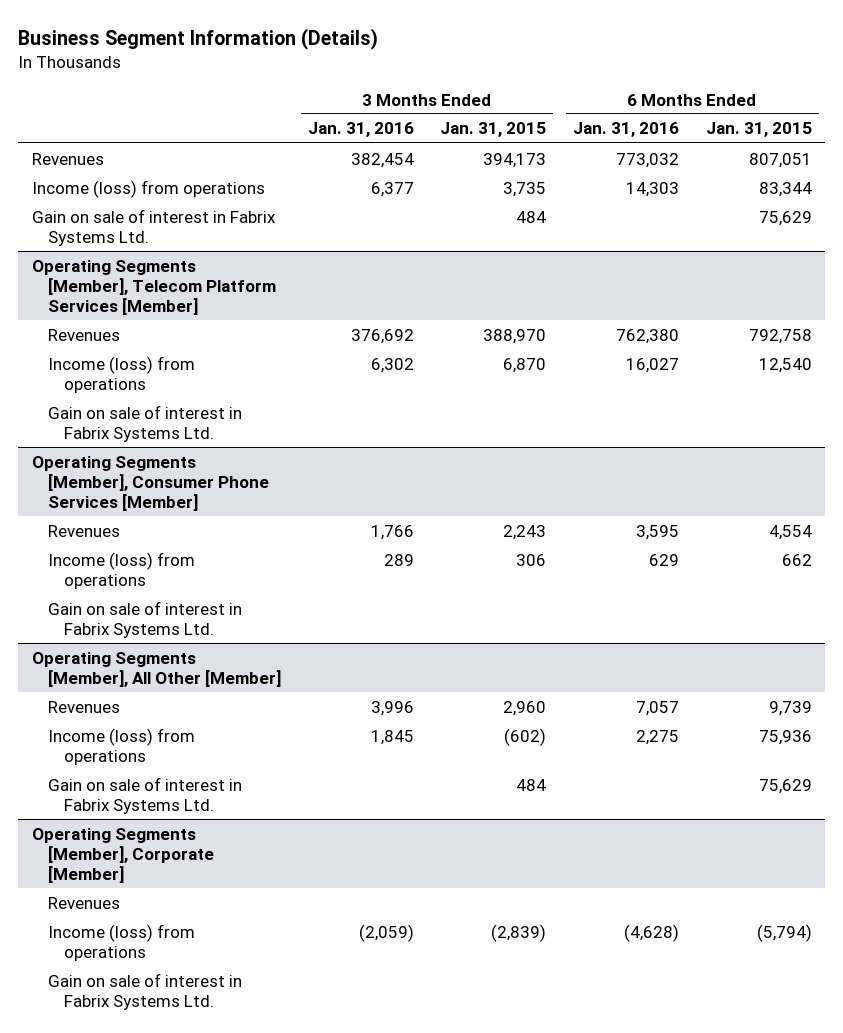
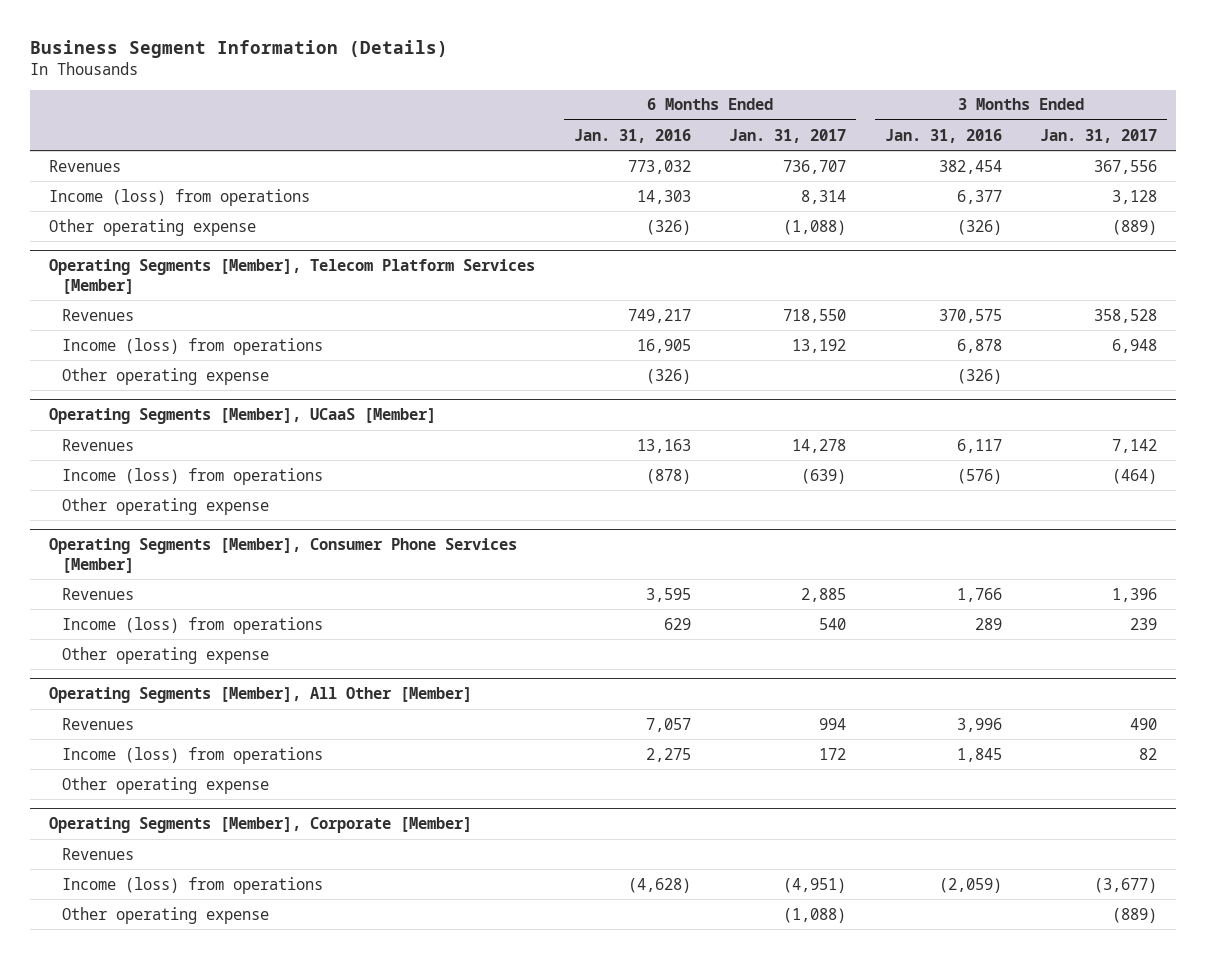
- | 3 Months Ended Jan. 31, 2016 | 3 Months Ended Jan. 31, 2015 | 6 Months Ended Jan. 31, 2016 | 6 Months Ended Jan. 31, 2015
+ | 6 Months Ended Jan. 31, 2016 | 6 Months Ended Jan. 31, 2017 | 3 Months Ended Jan. 31, 2016 | 3 Months Ended Jan. 31, 2017
- Gain on sale of interest in Fabrix Systems Ltd. | | 484 | | 75,629
+ Other operating expense | (326) | (1,088) | (326) | (889)
@ Operating Segments [Member], Telecom Platform Services [Member]
- Revenues | 376,692 | 388,970 | 762,380 | 792,758
- Income (loss) from operations | 6,302 | 6,870 | 16,027 | 12,540
- Gain on sale of interest in Fabrix Systems Ltd.
+ Revenues | 749,217 | 718,550 | 370,575 | 358,528
+ Income (loss) from operations | 16,905 | 13,192 | 6,878 | 6,948
+ Other operating expense | (326) | | (326) |
+ Operating Segments [Member], UCaaS [Member]
+ Revenues | 13,163 | 14,278 | 6,117 | 7,142
+ Income (loss) from operations | (878) | (639) | (576) | (464)
+ Other operating expense
@ Operating Segments [Member], Consumer Phone Services [Member]
- Gain on sale of interest in Fabrix Systems Ltd.
+ Other operating expense
@ Operating Segments [Member], All Other [Member]
- Gain on sale of interest in Fabrix Systems Ltd. | | 484 | | 75,629
+ Other operating expense
@ Operating Segments [Member], Corporate [Member]
- Gain on sale of interest in Fabrix Systems Ltd.
+ Other operating expense | | (1,088) | | (889)

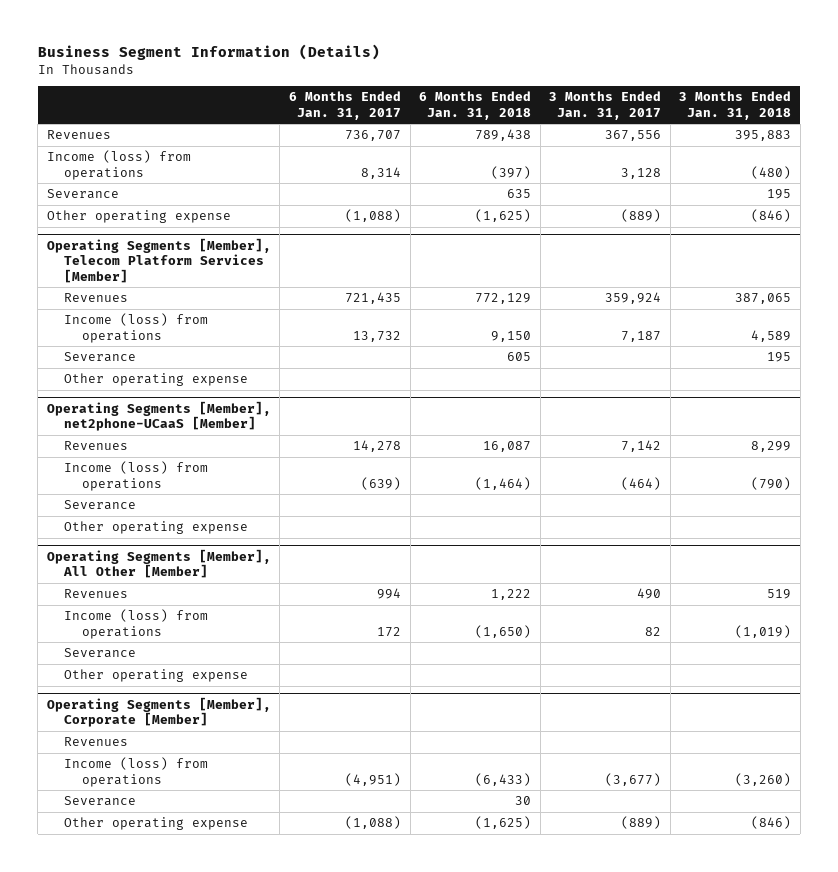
- | 6 Months Ended Jan. 31, 2016 | 6 Months Ended Jan. 31, 2017 | 3 Months Ended Jan. 31, 2016 | 3 Months Ended Jan. 31, 2017
+ | 6 Months Ended Jan. 31, 2017 | 6 Months Ended Jan. 31, 2018 | 3 Months Ended Jan. 31, 2017 | 3 Months Ended Jan. 31, 2018
+ Severance | | 635 | | 195
@ Operating Segments [Member], Telecom Platform Services [Member]
- Revenues | 749,217 | 718,550 | 370,575 | 358,528
- Income (loss) from operations | 16,905 | 13,192 | 6,878 | 6,948
+ Revenues | 721,435 | 772,129 | 359,924 | 387,065
+ Income (loss) from operations | 13,732 | 9,150 | 7,187 | 4,589
+ Severance | | 605 | | 195
- Operating Segments [Member], UCaaS [Member]
+ Operating Segments [Member], net2phone-UCaaS [Member]
- Other operating expense
- Operating Segments [Member], Consumer Phone Services [Member]
- Revenues | 3,595 | 2,885 | 1,766 | 1,396
- Income (loss) from operations | 629 | 540 | 289 | 239
+ Severance
@ Operating Segments [Member], All Other [Member]
+ Severance
@ Operating Segments [Member], Corporate [Member]
+ Severance | | 30 | |

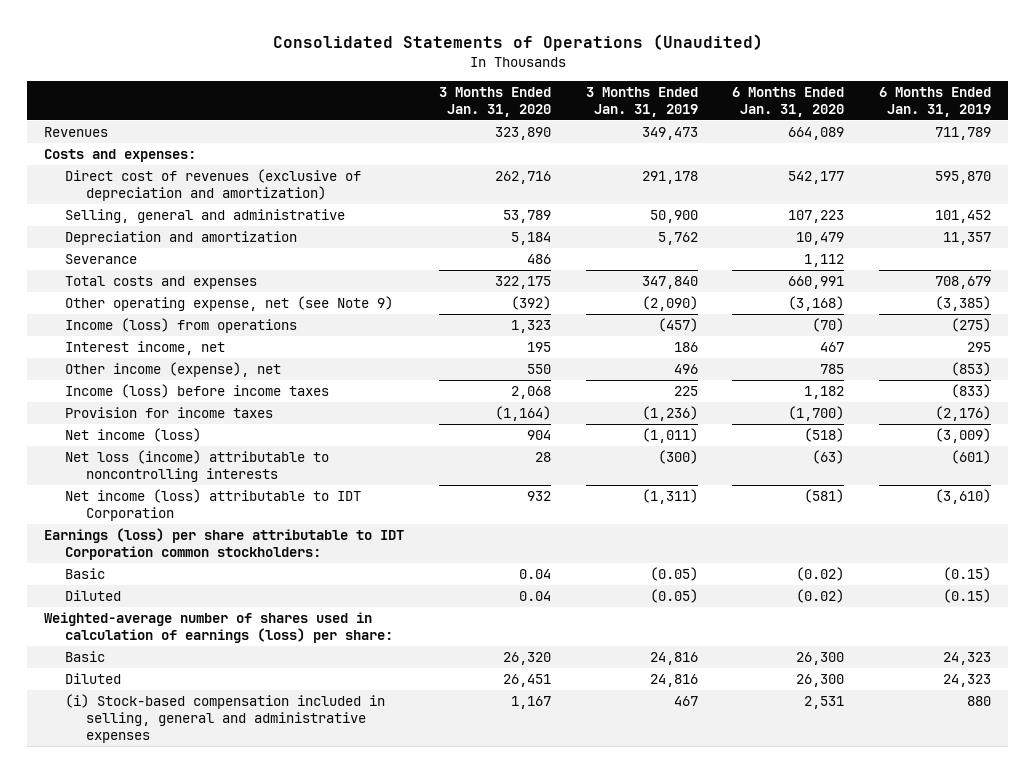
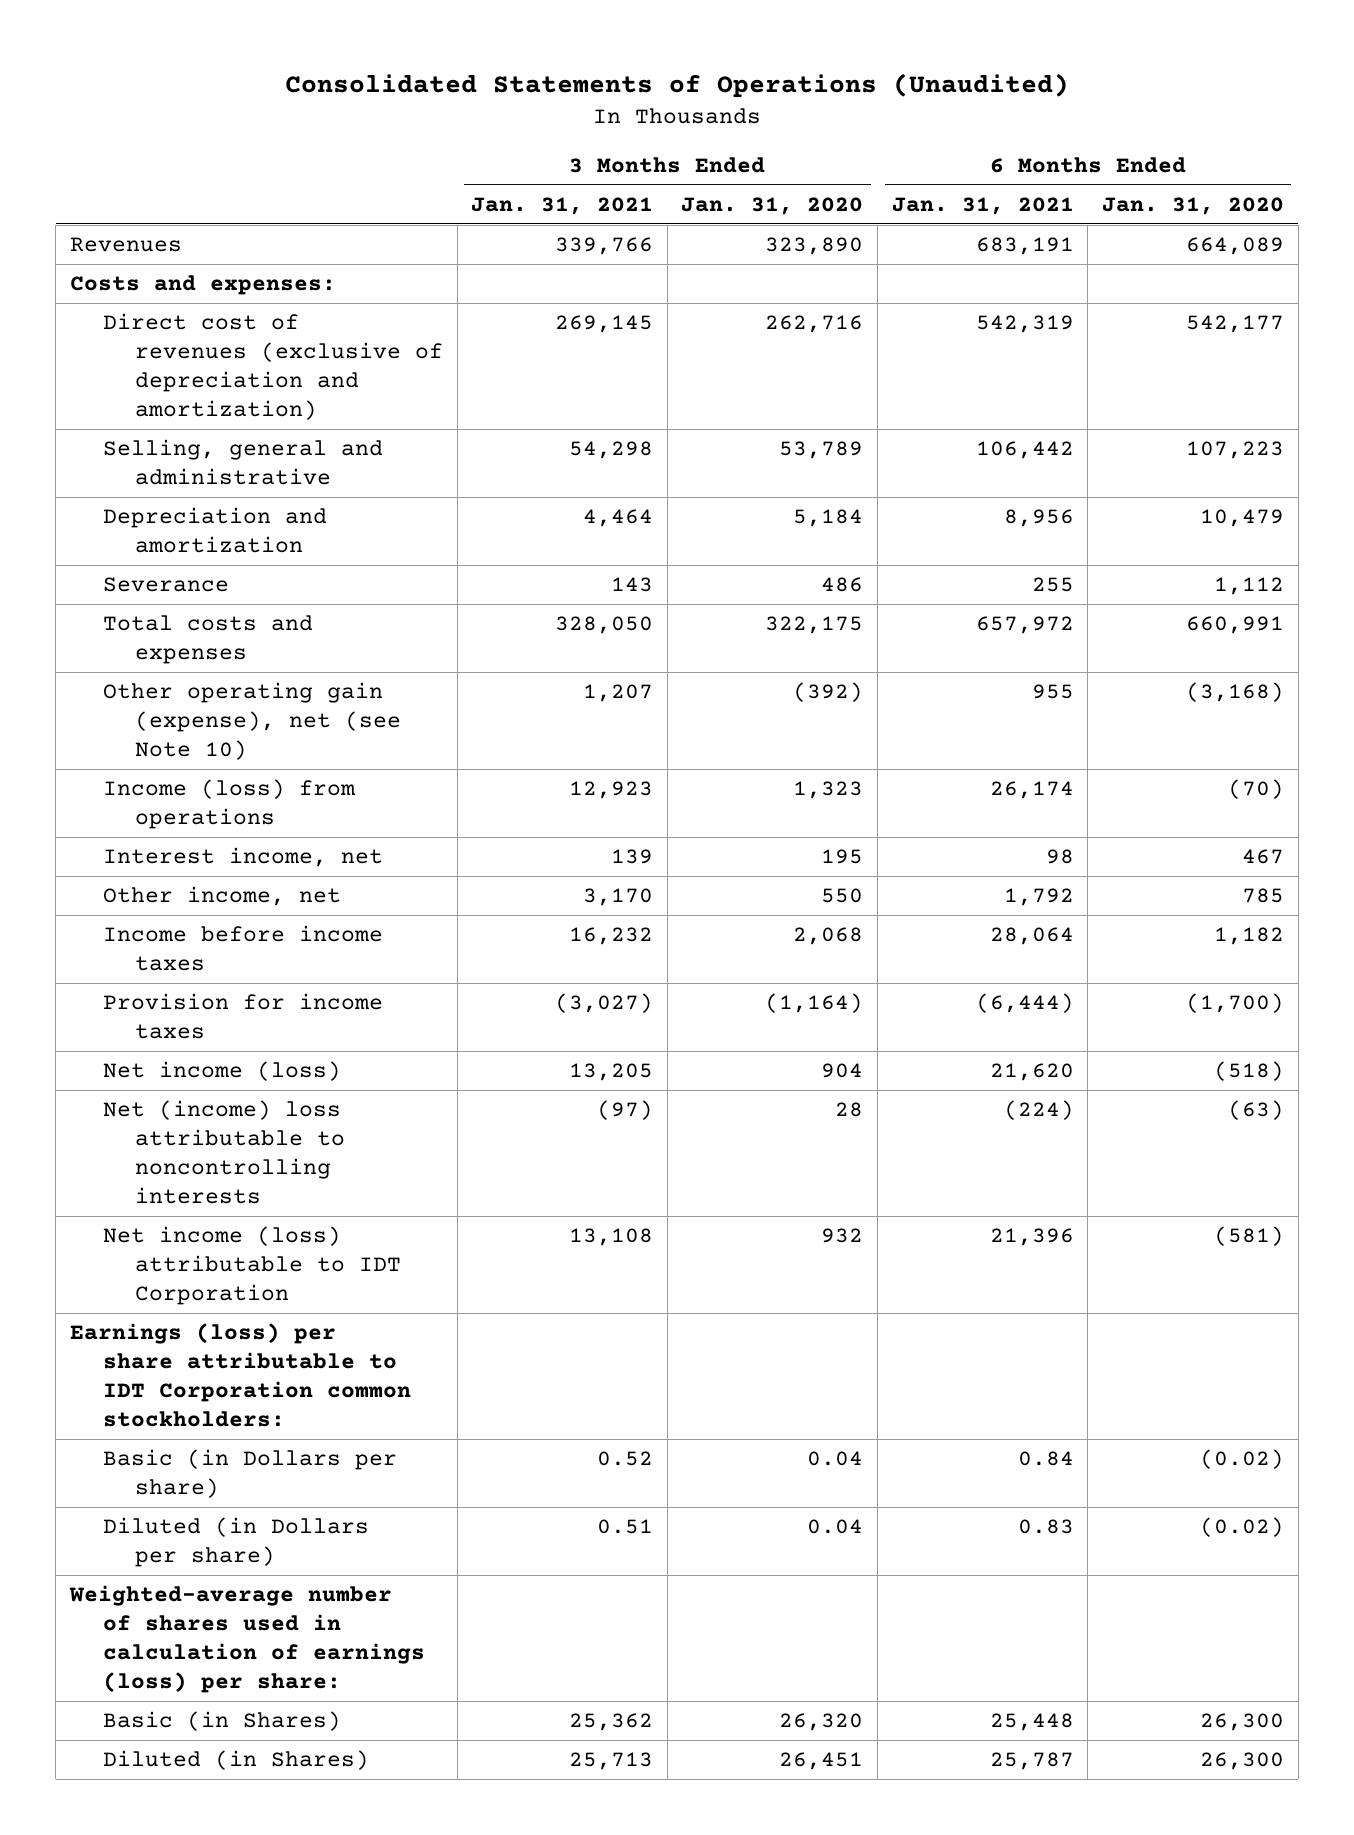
- | 3 Months Ended Jan. 31, 2020 | 3 Months Ended Jan. 31, 2019 | 6 Months Ended Jan. 31, 2020 | 6 Months Ended Jan. 31, 2019
+ | 3 Months Ended Jan. 31, 2021 | 3 Months Ended Jan. 31, 2020 | 6 Months Ended Jan. 31, 2021 | 6 Months Ended Jan. 31, 2020
- Other operating expense, net (see Note 9) | (392) | (2,090) | (3,168) | (3,385)
+ Other operating gain (expense), net (see Note 10) | 1,207 | (392) | 955 | (3,168)
- Other income (expense), net | 550 | 496 | 785 | (853)
- Income (loss) before income taxes | 2,068 | 225 | 1,182 | (833)
+ Other income, net | 3,170 | 550 | 1,792 | 785
+ Income before income taxes | 16,232 | 2,068 | 28,064 | 1,182
- Net loss (income) attributable to noncontrolling interests | 28 | (300) | (63) | (601)
+ Net (income) loss attributable to noncontrolling interests | (97) | 28 | (224) | (63)
- Basic | 0.04 | (0.05) | (0.02) | (0.15)
- Diluted | 0.04 | (0.05) | (0.02) | (0.15)
+ Basic (in Dollars per share) | 0.52 | 0.04 | 0.84 | (0.02)
+ Diluted (in Dollars per share) | 0.51 | 0.04 | 0.83 | (0.02)
- Basic | 26,320 | 24,816 | 26,300 | 24,323
- Diluted | 26,451 | 24,816 | 26,300 | 24,323
- (i) Stock-based compensation included in selling, general and administrative expenses | 1,167 | 467 | 2,531 | 880
+ Basic (in Shares) | 25,362 | 26,320 | 25,448 | 26,300
+ Diluted (in Shares) | 25,713 | 26,451 | 25,787 | 26,300

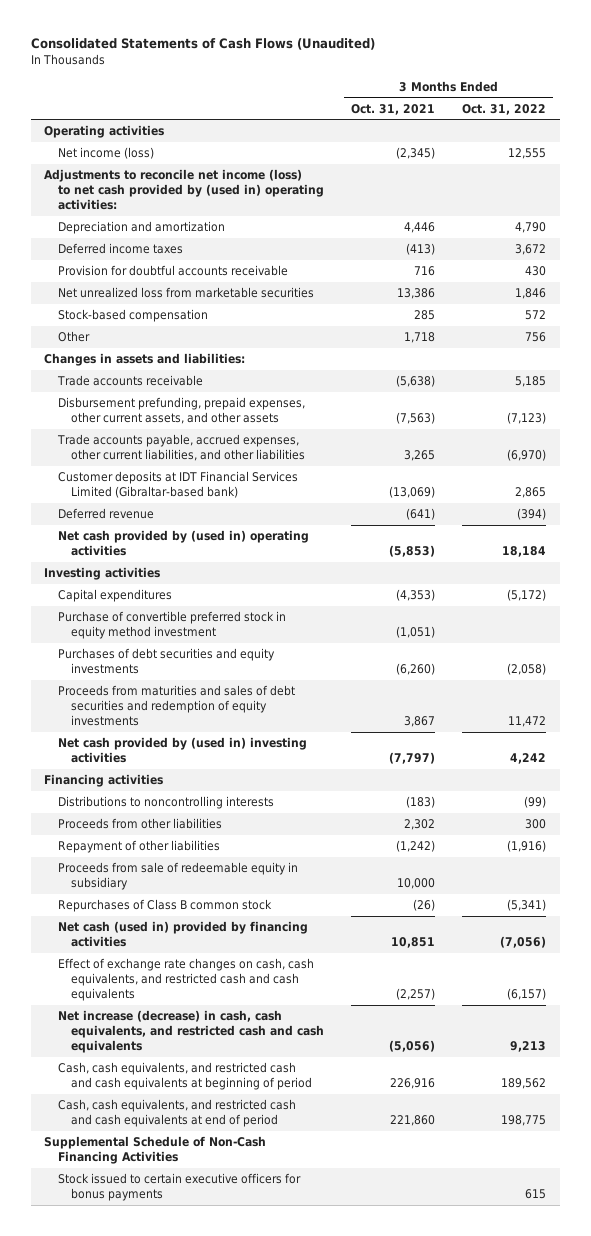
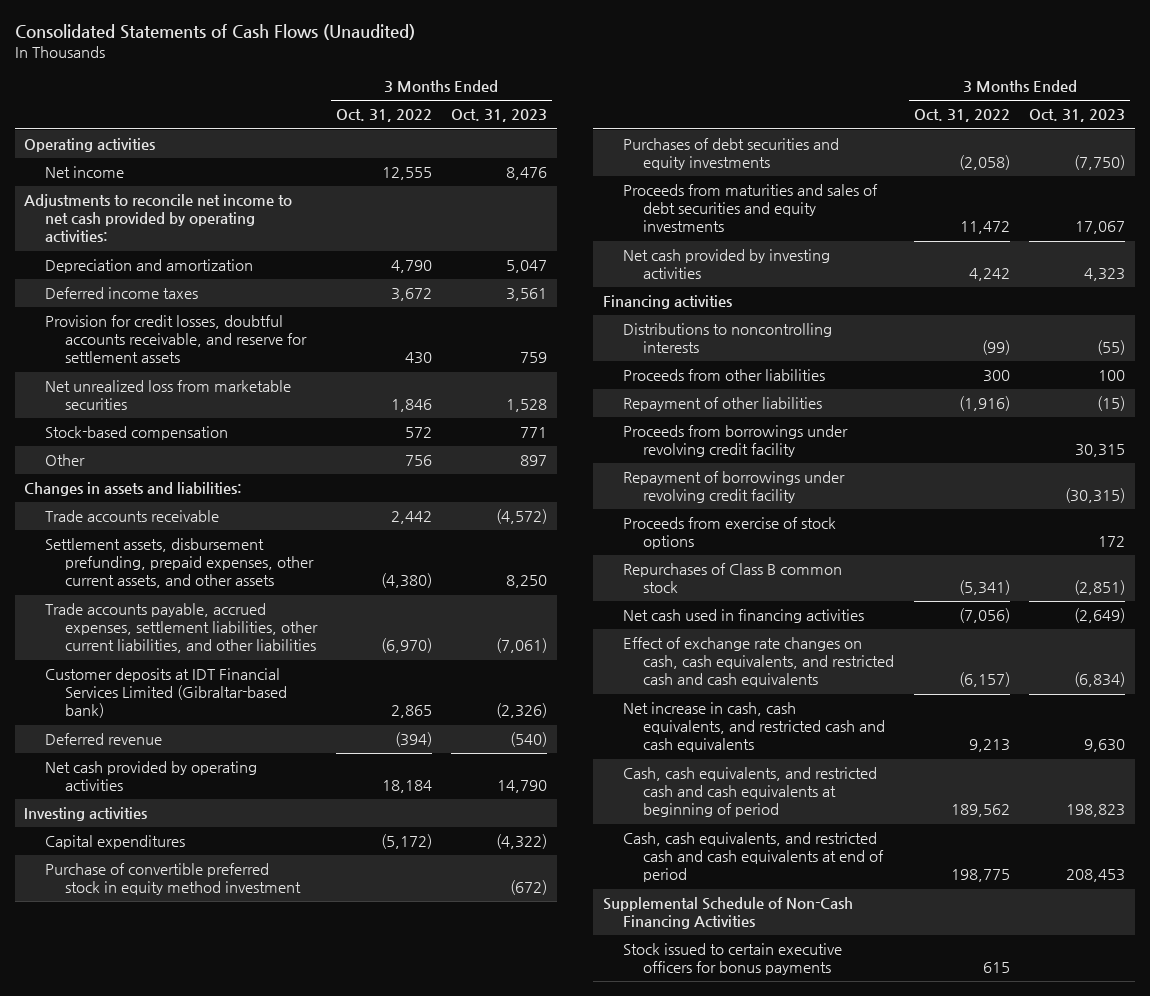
- | 3 Months Ended Oct. 31, 2021 | 3 Months Ended Oct. 31, 2022
+ | 3 Months Ended Oct. 31, 2022 | 3 Months Ended Oct. 31, 2023
- Net income (loss) | (2,345) | 12,555
- Adjustments to reconcile net income (loss) to net cash provided by (used in) operating activities:
+ Net income | 12,555 | 8,476
+ Adjustments to reconcile net income to net cash provided by operating activities:
- Provision for doubtful accounts receivable | 716 | 430
+ Provision for credit losses, doubtful accounts receivable, and reserve for settlement assets | 430 | 759
- Trade accounts receivable | (5,638) | 5,185
- Disbursement prefunding, prepaid expenses, other current assets, and other assets | (7,563) | (7,123)
- Trade accounts payable, accrued expenses, other current liabilities, and other liabilities | 3,265 | (6,970)
+ Trade accounts receivable | 2,442 | (4,572)
+ Settlement assets, disbursement prefunding, prepaid expenses, other current assets, and other assets | (4,380) | 8,250
+ Trade accounts payable, accrued expenses, settlement liabilities, other current liabilities, and other liabilities | (6,970) | (7,061)
- Net cash provided by (used in) operating activities | (5,853) | 18,184
+ Net cash provided by operating activities | 18,184 | 14,790
- Proceeds from maturities and sales of debt securities and redemption of equity investments | 3,867 | 11,472
- Net cash provided by (used in) investing activities | (7,797) | 4,242
+ Proceeds from maturities and sales of debt securities and equity investments | 11,472 | 17,067
+ Net cash provided by investing activities | 4,242 | 4,323
- Proceeds from sale of redeemable equity in subsidiary | 10,000 |
+ Proceeds from borrowings under revolving credit facility | | 30,315
+ Repayment of borrowings under revolving credit facility | | (30,315)
+ Proceeds from exercise of stock options | | 172
- Net cash (used in) provided by financing activities | 10,851 | (7,056)
+ Net cash used in financing activities | (7,056) | (2,649)
- Net increase (decrease) in cash, cash equivalents, and restricted cash and cash equivalents | (5,056) | 9,213
+ Net increase in cash, cash equivalents, and restricted cash and cash equivalents | 9,213 | 9,630

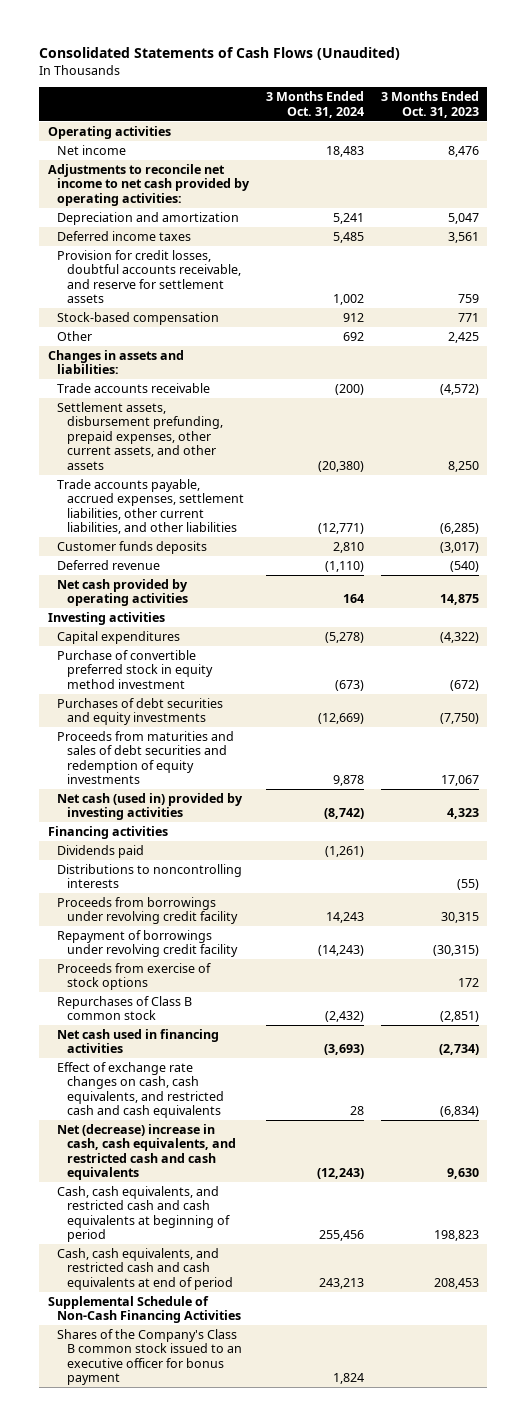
- | 3 Months Ended Oct. 31, 2022 | 3 Months Ended Oct. 31, 2023
+ | 3 Months Ended Oct. 31, 2024 | 3 Months Ended Oct. 31, 2023
- Net unrealized loss from marketable securities | 1,846 | 1,528
- Other | 756 | 897
+ Other | 692 | 2,425
- Trade accounts payable, accrued expenses, settlement liabilities, other current liabilities, and other liabilities | (6,970) | (7,061)
- Customer deposits at IDT Financial Services Limited (Gibraltar-based bank) | 2,865 | (2,326)
+ Trade accounts payable, accrued expenses, settlement liabilities, other current liabilities, and other liabilities | (12,771) | (6,285)
+ Customer funds deposits | 2,810 | (3,017)
- Net cash provided by operating activities | 18,184 | 14,790
+ Net cash provided by operating activities | 164 | 14,875
- Proceeds from maturities and sales of debt securities and equity investments | 11,472 | 17,067
- Net cash provided by investing activities | 4,242 | 4,323
+ Proceeds from maturities and sales of debt securities and redemption of equity investments | 9,878 | 17,067
+ Net cash (used in) provided by investing activities | (8,742) | 4,323
+ Dividends paid | (1,261) |
- Proceeds from other liabilities | 300 | 100
- Repayment of other liabilities | (1,916) | (15)
- Net cash used in financing activities | (7,056) | (2,649)
+ Net cash used in financing activities | (3,693) | (2,734)
- Net increase in cash, cash equivalents, and restricted cash and cash equivalents | 9,213 | 9,630
+ Net (decrease) increase in cash, cash equivalents, and restricted cash and cash equivalents | (12,243) | 9,630
- Stock issued to certain executive officers for bonus payments | 615 |
+ Shares of the Company's Class B common stock issued to an executive officer for bonus payment | 1,824 |

